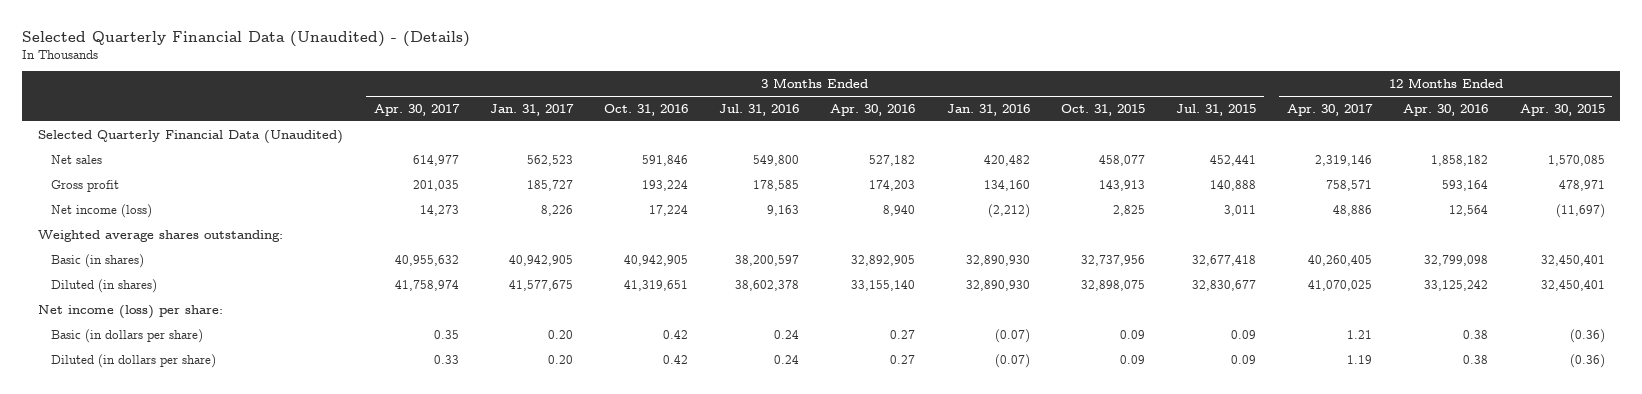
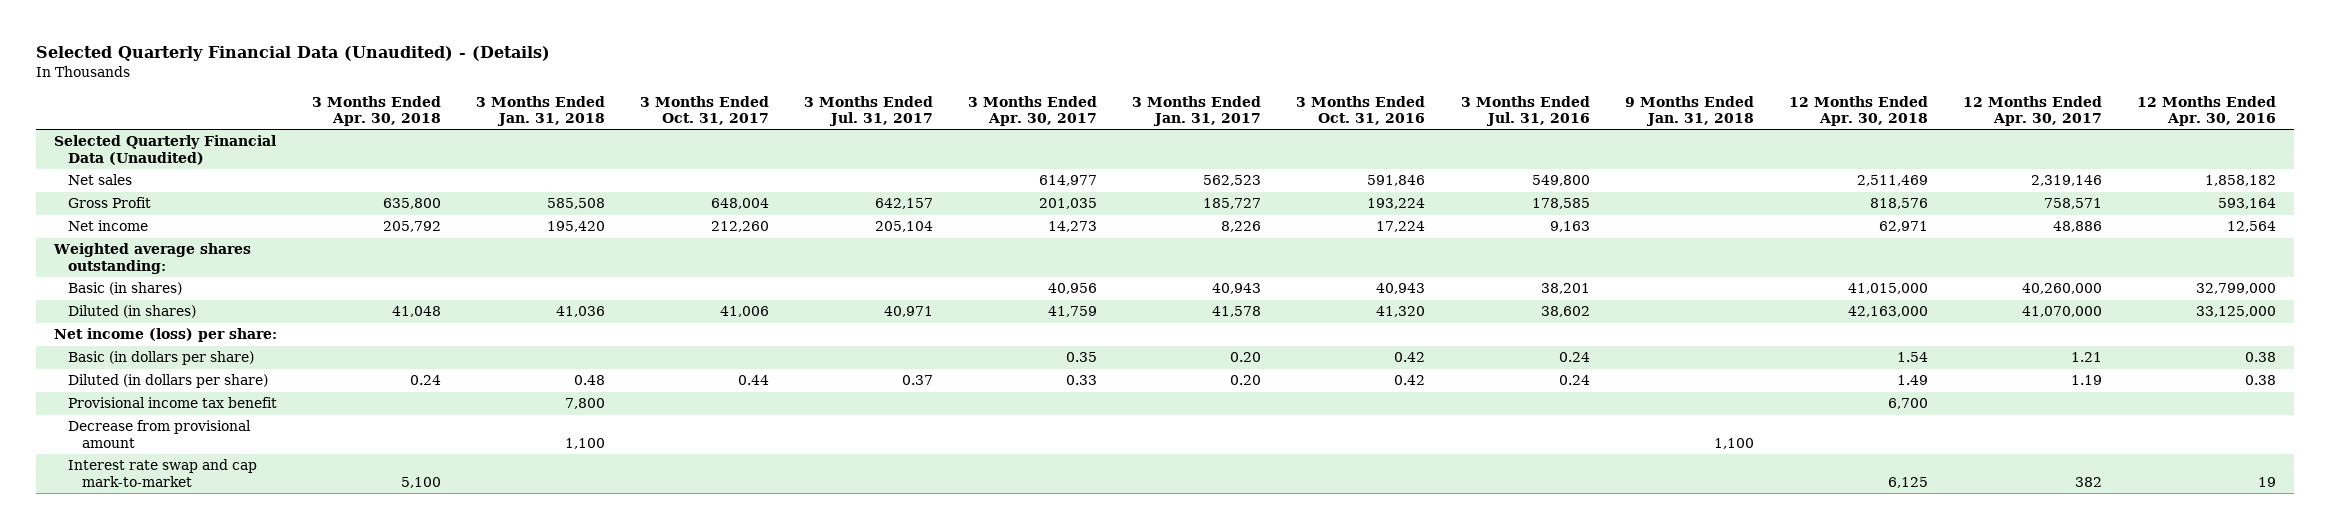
- | 3 Months Ended Apr. 30, 2017 | 3 Months Ended Jan. 31, 2017 | 3 Months Ended Oct. 31, 2016 | 3 Months Ended Jul. 31, 2016 | 3 Months Ended Apr. 30, 2016 | 3 Months Ended Jan. 31, 2016 | 3 Months Ended Oct. 31, 2015 | 3 Months Ended Jul. 31, 2015 | 12 Months Ended Apr. 30, 2017 | 12 Months Ended Apr. 30, 2016 | 12 Months Ended Apr. 30, 2015
+ | 3 Months Ended Apr. 30, 2018 | 3 Months Ended Jan. 31, 2018 | 3 Months Ended Oct. 31, 2017 | 3 Months Ended Jul. 31, 2017 | 3 Months Ended Apr. 30, 2017 | 3 Months Ended Jan. 31, 2017 | 3 Months Ended Oct. 31, 2016 | 3 Months Ended Jul. 31, 2016 | 9 Months Ended Jan. 31, 2018 | 12 Months Ended Apr. 30, 2018 | 12 Months Ended Apr. 30, 2017 | 12 Months Ended Apr. 30, 2016
- Gross profit | 201,035 | 185,727 | 193,224 | 178,585 | 174,203 | 134,160 | 143,913 | 140,888 | 758,571 | 593,164 | 478,971
- Net income (loss) | 14,273 | 8,226 | 17,224 | 9,163 | 8,940 | (2,212) | 2,825 | 3,011 | 48,886 | 12,564 | (11,697)
+ Gross Profit | 635,800 | 585,508 | 648,004 | 642,157 | 201,035 | 185,727 | 193,224 | 178,585 | | 818,576 | 758,571 | 593,164
+ Net income | 205,792 | 195,420 | 212,260 | 205,104 | 14,273 | 8,226 | 17,224 | 9,163 | | 62,971 | 48,886 | 12,564
- Basic (in shares) | 40,955,632 | 40,942,905 | 40,942,905 | 38,200,597 | 32,892,905 | 32,890,930 | 32,737,956 | 32,677,418 | 40,260,405 | 32,799,098 | 32,450,401
- Diluted (in shares) | 41,758,974 | 41,577,675 | 41,319,651 | 38,602,378 | 33,155,140 | 32,890,930 | 32,898,075 | 32,830,677 | 41,070,025 | 33,125,242 | 32,450,401
+ Basic (in shares) | | | | | 40,956 | 40,943 | 40,943 | 38,201 | | 41,015,000 | 40,260,000 | 32,799,000
+ Diluted (in shares) | 41,048 | 41,036 | 41,006 | 40,971 | 41,759 | 41,578 | 41,320 | 38,602 | | 42,163,000 | 41,070,000 | 33,125,000
+ Provisional income tax benefit | | 7,800 | | | | | | | | 6,700 | |
+ Decrease from provisional amount | | 1,100 | | | | | | | 1,100 | | |
+ Interest rate swap and cap mark-to-market | 5,100 | | | | | | | | | 6,125 | 382 | 19

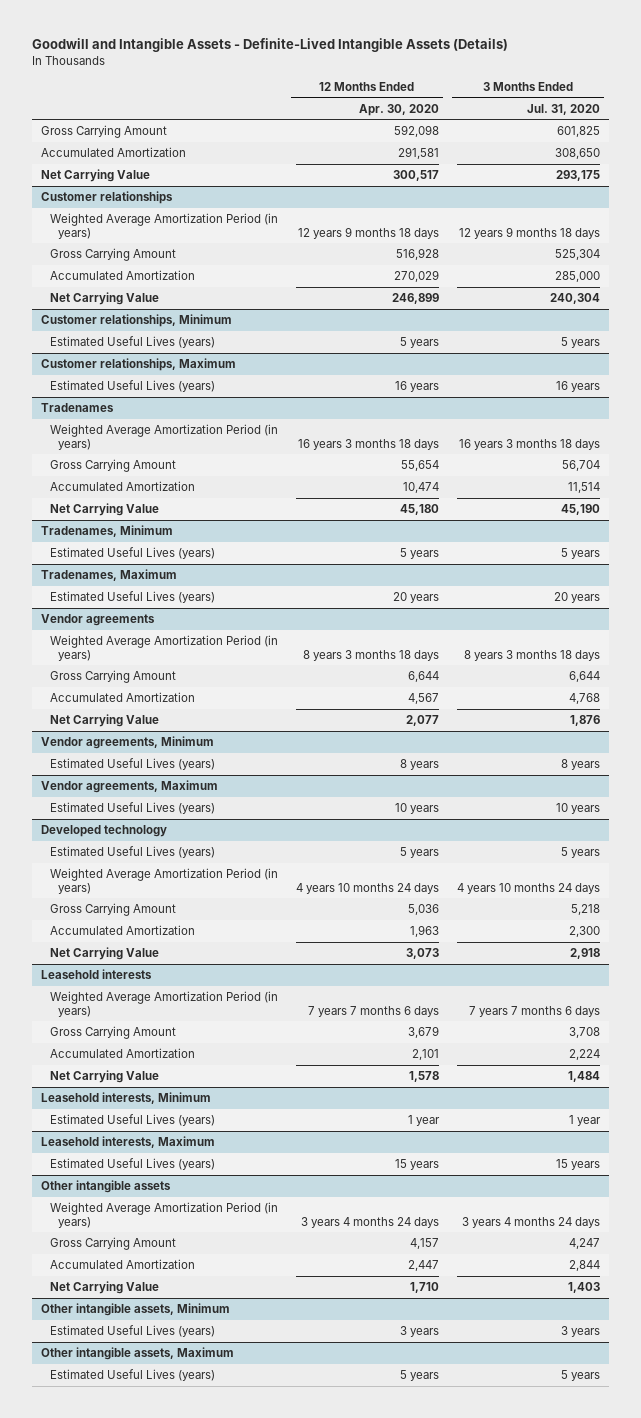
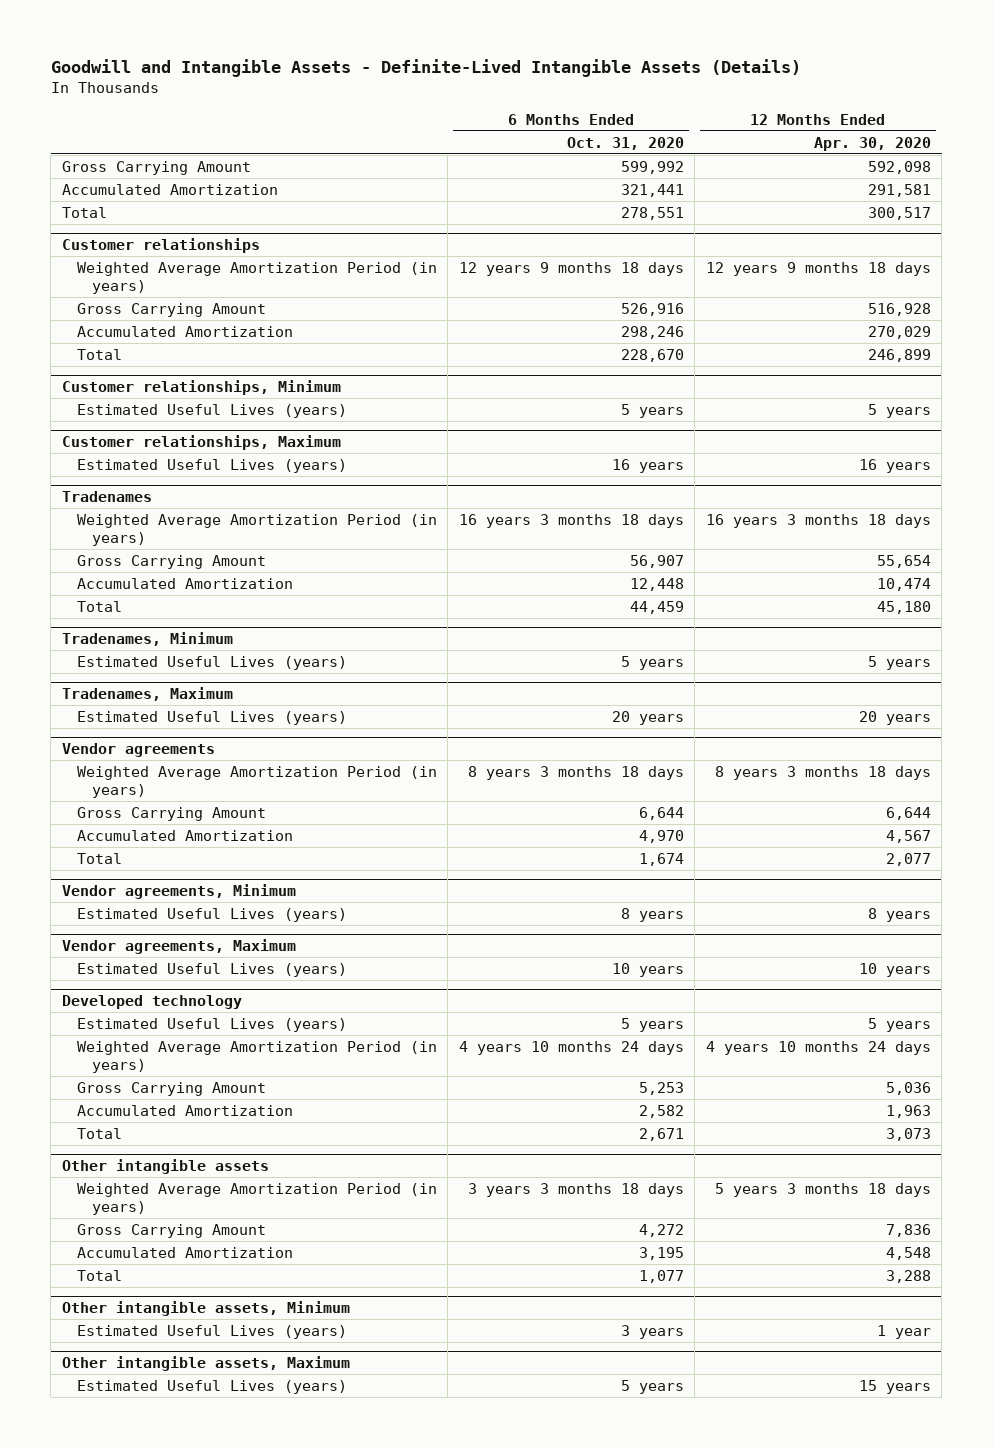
- | 12 Months Ended Apr. 30, 2020 | 3 Months Ended Jul. 31, 2020
+ | 6 Months Ended Oct. 31, 2020 | 12 Months Ended Apr. 30, 2020
- Net Carrying Value | 300,517 | 293,175
+ Total | 278,551 | 300,517
@ Customer relationships
- Net Carrying Value | 246,899 | 240,304
+ Total | 228,670 | 246,899
@ Tradenames
- Net Carrying Value | 45,180 | 45,190
+ Total | 44,459 | 45,180
@ Vendor agreements
- Net Carrying Value | 2,077 | 1,876
+ Total | 1,674 | 2,077
@ Developed technology
- Net Carrying Value | 3,073 | 2,918
- Leasehold interests
- Weighted Average Amortization Period (in years) | 7 years 7 months 6 days | 7 years 7 months 6 days
- Gross Carrying Amount | 3,679 | 3,708
- Accumulated Amortization | 2,101 | 2,224
- Net Carrying Value | 1,578 | 1,484
- Leasehold interests, Minimum
- Estimated Useful Lives (years) | 1 year | 1 year
- Leasehold interests, Maximum
- Estimated Useful Lives (years) | 15 years | 15 years
@ Developed technology
+ Total | 2,671 | 3,073
@ Other intangible assets
- Weighted Average Amortization Period (in years) | 3 years 4 months 24 days | 3 years 4 months 24 days
- Gross Carrying Amount | 4,157 | 4,247
- Accumulated Amortization | 2,447 | 2,844
- Net Carrying Value | 1,710 | 1,403
+ Weighted Average Amortization Period (in years) | 3 years 3 months 18 days | 5 years 3 months 18 days
+ Gross Carrying Amount | 4,272 | 7,836
+ Accumulated Amortization | 3,195 | 4,548
+ Total | 1,077 | 3,288
@ Other intangible assets, Minimum
- Estimated Useful Lives (years) | 3 years | 3 years
+ Estimated Useful Lives (years) | 3 years | 1 year
@ Other intangible assets, Maximum
- Estimated Useful Lives (years) | 5 years | 5 years
+ Estimated Useful Lives (years) | 5 years | 15 years

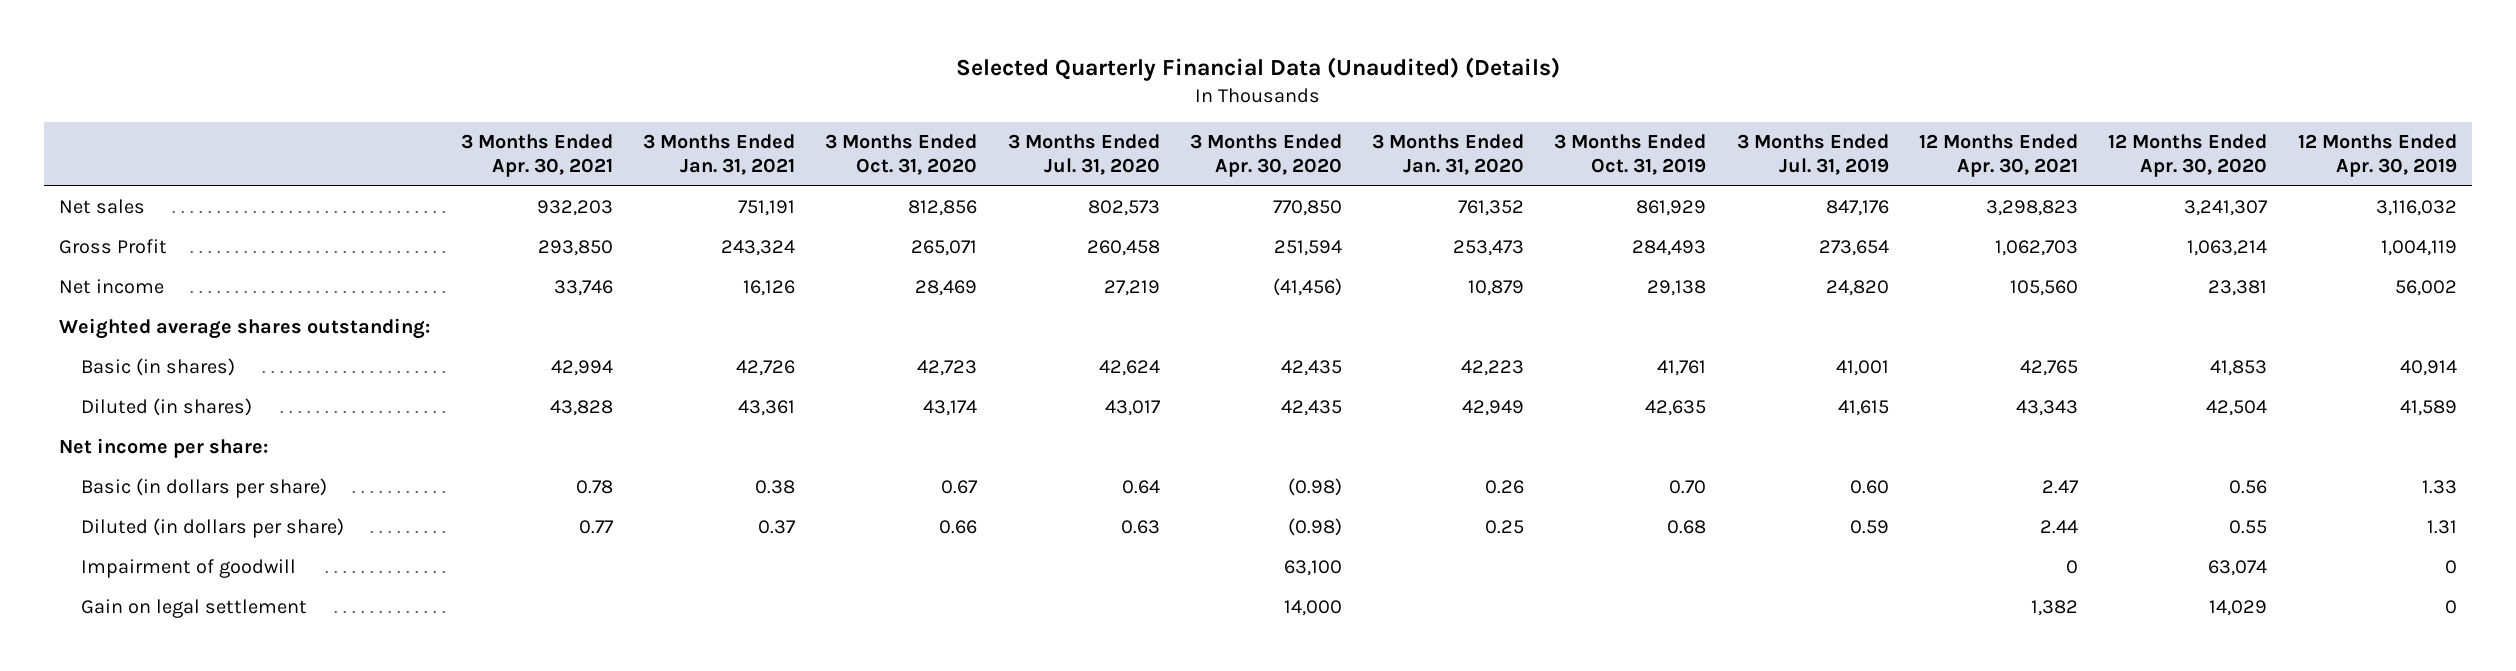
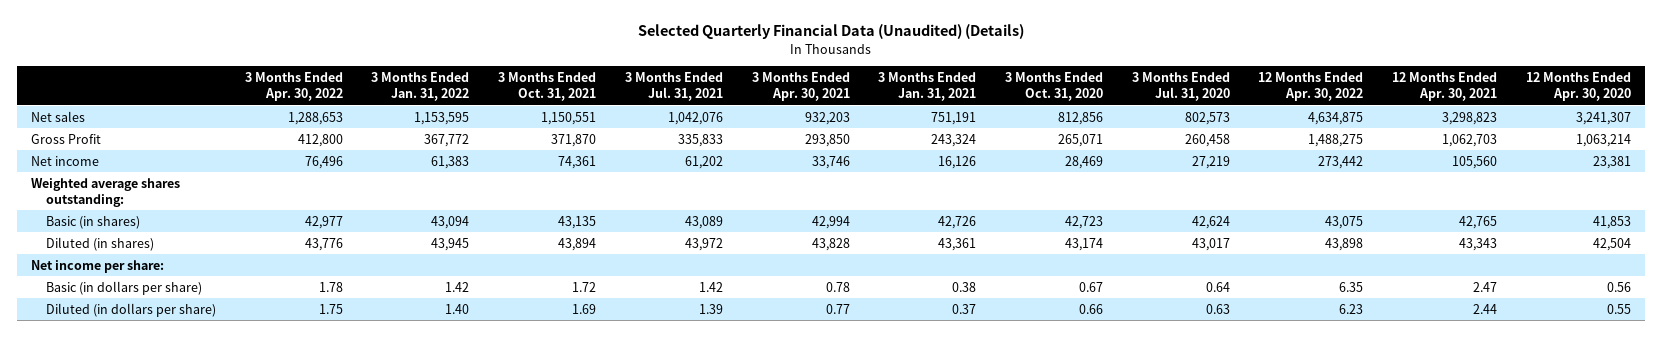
- | 3 Months Ended Apr. 30, 2021 | 3 Months Ended Jan. 31, 2021 | 3 Months Ended Oct. 31, 2020 | 3 Months Ended Jul. 31, 2020 | 3 Months Ended Apr. 30, 2020 | 3 Months Ended Jan. 31, 2020 | 3 Months Ended Oct. 31, 2019 | 3 Months Ended Jul. 31, 2019 | 12 Months Ended Apr. 30, 2021 | 12 Months Ended Apr. 30, 2020 | 12 Months Ended Apr. 30, 2019
+ | 3 Months Ended Apr. 30, 2022 | 3 Months Ended Jan. 31, 2022 | 3 Months Ended Oct. 31, 2021 | 3 Months Ended Jul. 31, 2021 | 3 Months Ended Apr. 30, 2021 | 3 Months Ended Jan. 31, 2021 | 3 Months Ended Oct. 31, 2020 | 3 Months Ended Jul. 31, 2020 | 12 Months Ended Apr. 30, 2022 | 12 Months Ended Apr. 30, 2021 | 12 Months Ended Apr. 30, 2020
- Impairment of goodwill | | | | | 63,100 | | | | 0 | 63,074 | 0
- Gain on legal settlement | | | | | 14,000 | | | | 1,382 | 14,029 | 0

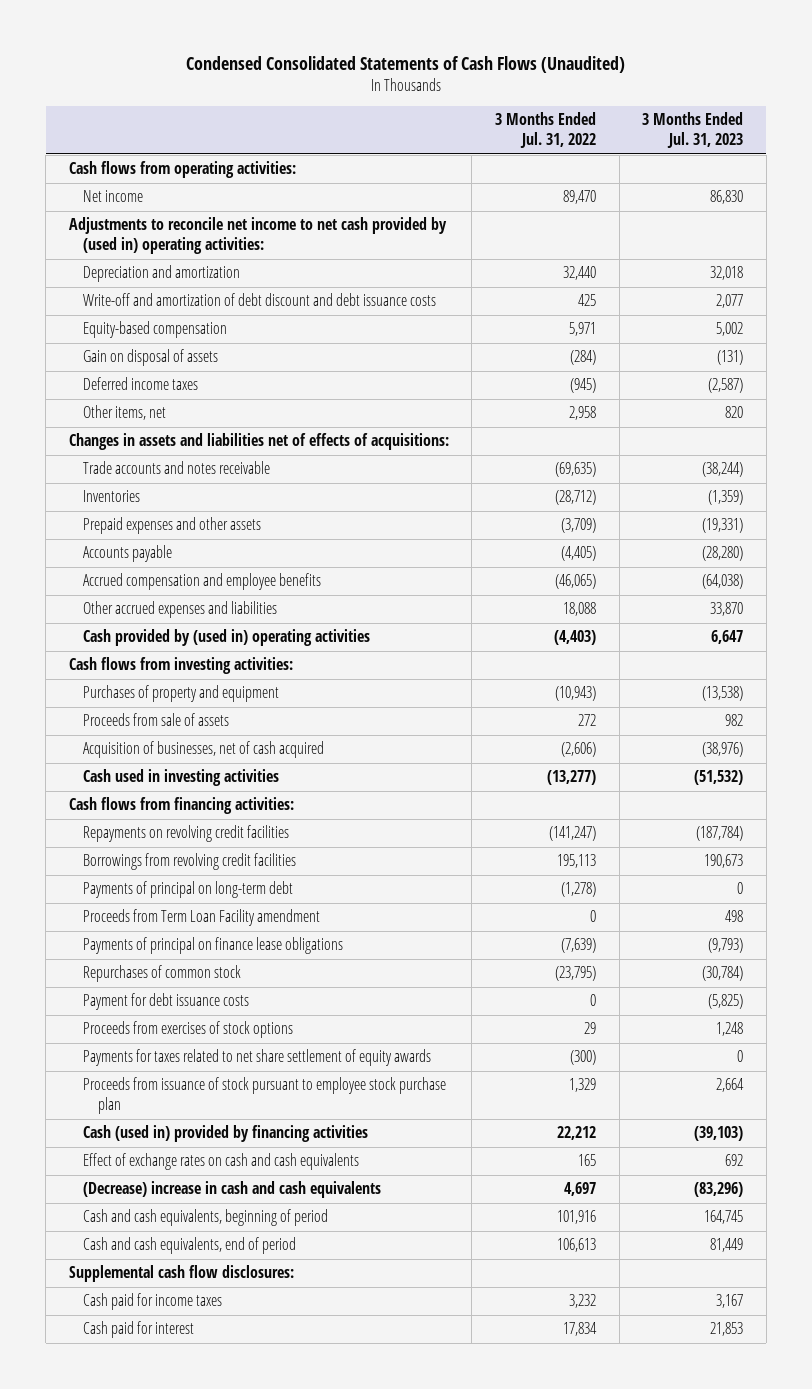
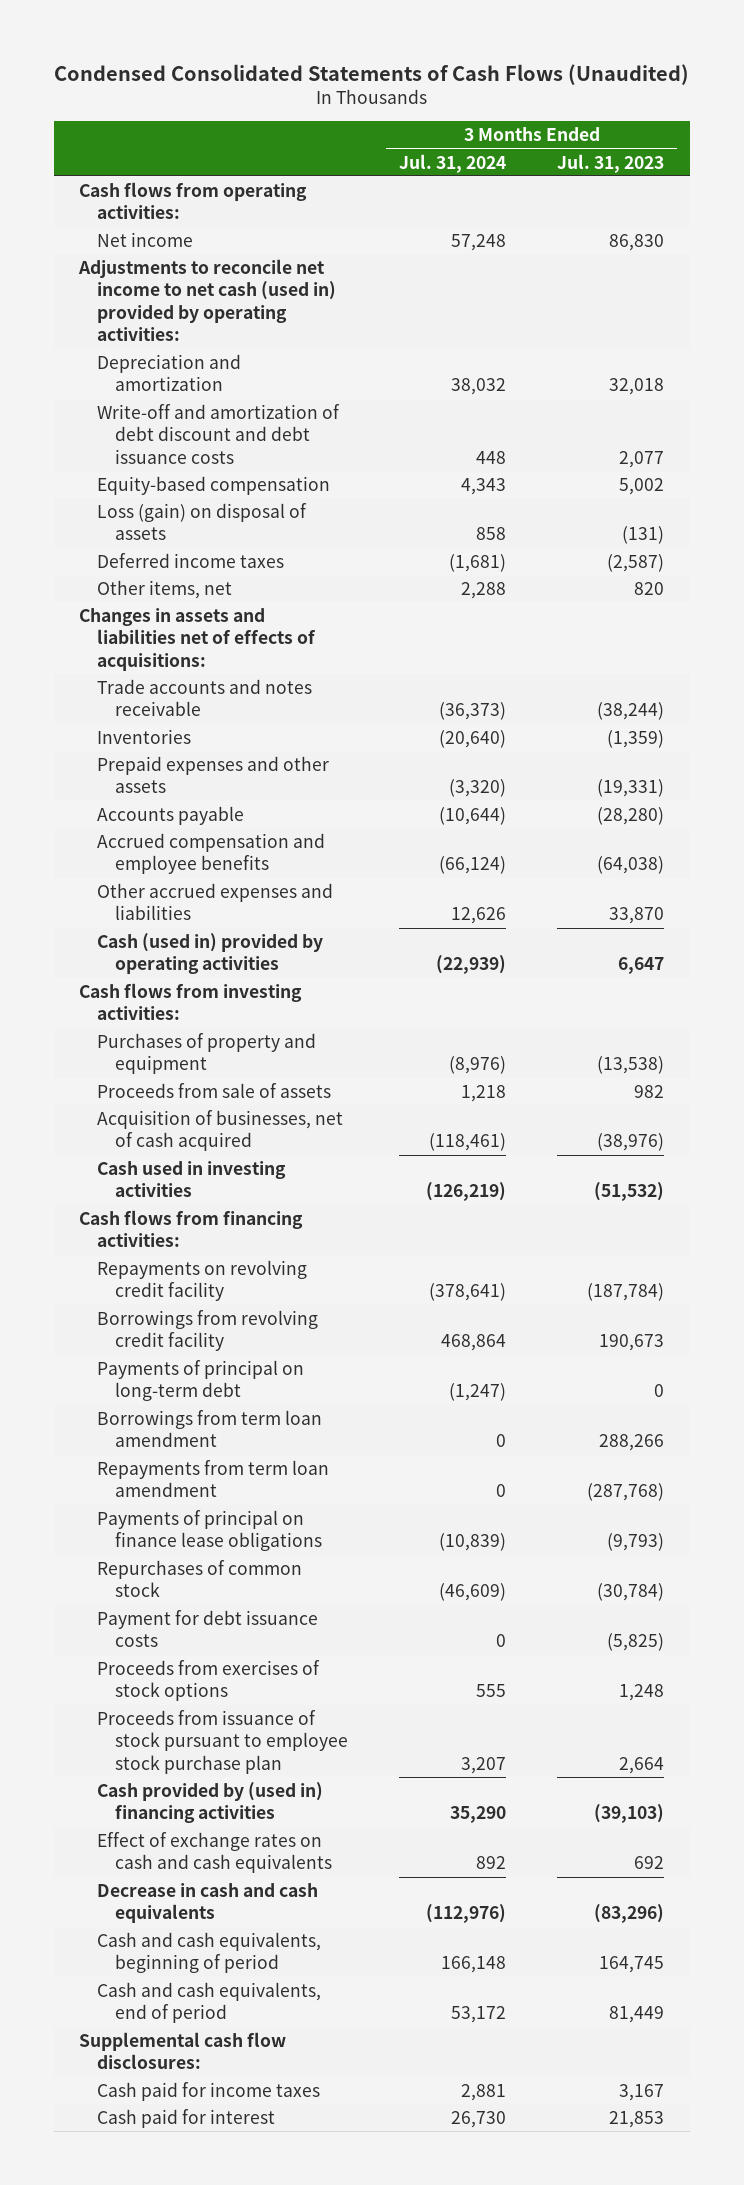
- | 3 Months Ended Jul. 31, 2022 | 3 Months Ended Jul. 31, 2023
+ | 3 Months Ended Jul. 31, 2024 | 3 Months Ended Jul. 31, 2023
- Adjustments to reconcile net income to net cash provided by (used in) operating activities:
+ Adjustments to reconcile net income to net cash (used in) provided by operating activities:
- Gain on disposal of assets | (284) | (131)
+ Loss (gain) on disposal of assets | 858 | (131)
- Cash provided by (used in) operating activities | (4,403) | 6,647
+ Cash (used in) provided by operating activities | (22,939) | 6,647
- Repayments on revolving credit facilities | (141,247) | (187,784)
- Borrowings from revolving credit facilities | 195,113 | 190,673
+ Repayments on revolving credit facility | (378,641) | (187,784)
+ Borrowings from revolving credit facility | 468,864 | 190,673
- Proceeds from Term Loan Facility amendment | 0 | 498
+ Borrowings from term loan amendment | 0 | 288,266
+ Repayments from term loan amendment | 0 | (287,768)
- Payments for taxes related to net share settlement of equity awards | (300) | 0
- Cash (used in) provided by financing activities | 22,212 | (39,103)
+ Cash provided by (used in) financing activities | 35,290 | (39,103)
- (Decrease) increase in cash and cash equivalents | 4,697 | (83,296)
+ Decrease in cash and cash equivalents | (112,976) | (83,296)

